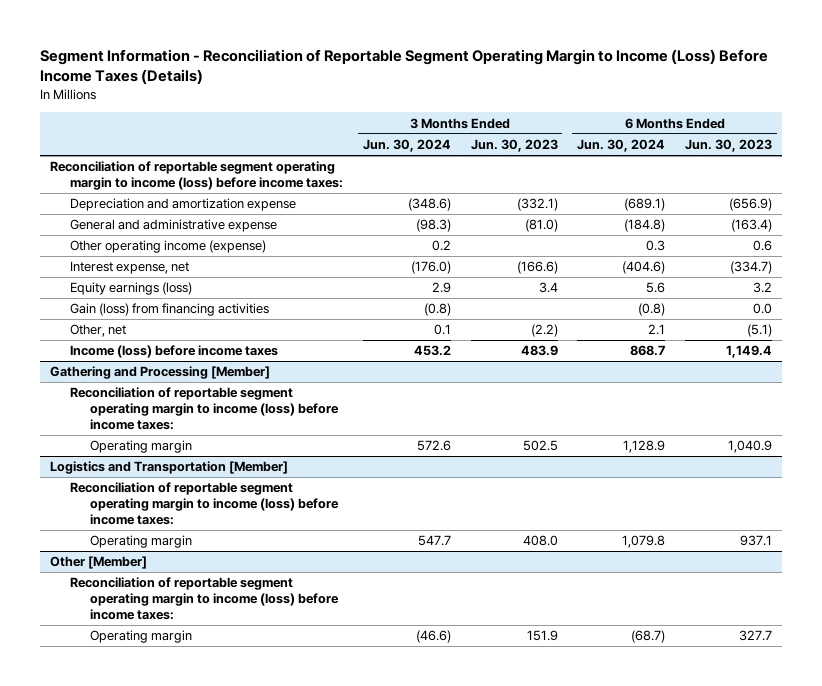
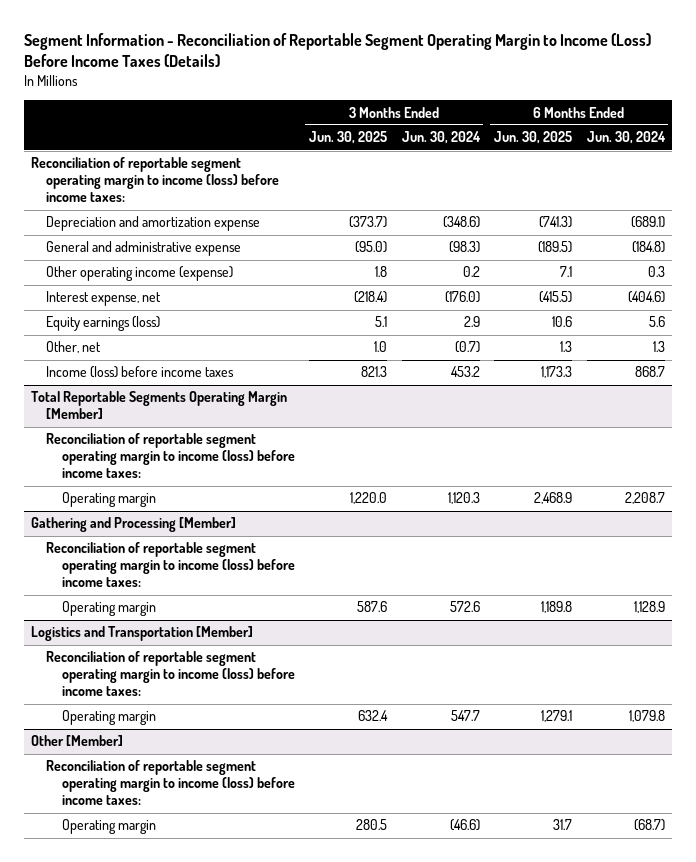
- | 3 Months Ended Jun. 30, 2024 | 3 Months Ended Jun. 30, 2023 | 6 Months Ended Jun. 30, 2024 | 6 Months Ended Jun. 30, 2023
+ | 3 Months Ended Jun. 30, 2025 | 3 Months Ended Jun. 30, 2024 | 6 Months Ended Jun. 30, 2025 | 6 Months Ended Jun. 30, 2024
- Gain (loss) from financing activities | (0.8) | | (0.8) | 0.0
- Other, net | 0.1 | (2.2) | 2.1 | (5.1)
+ Other, net | 1.0 | (0.7) | 1.3 | 1.3
+ Total Reportable Segments Operating Margin [Member]
+ Reconciliation of reportable segment operating margin to income (loss) before income taxes:
+ Operating margin | 1,220.0 | 1,120.3 | 2,468.9 | 2,208.7

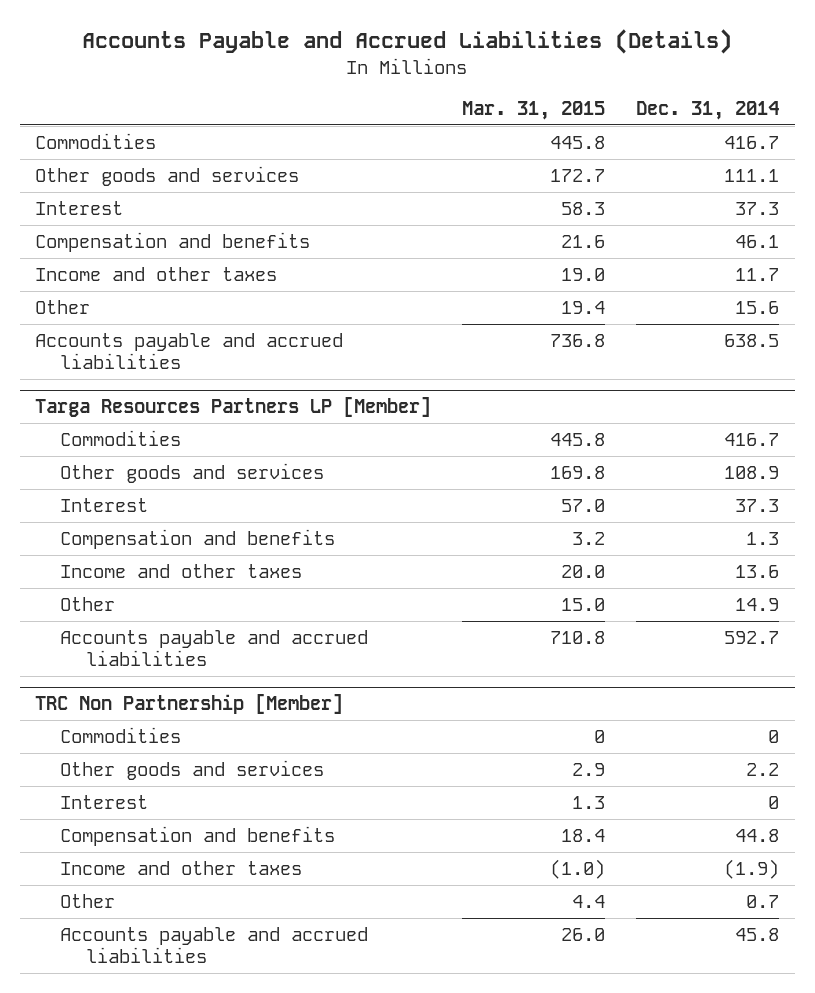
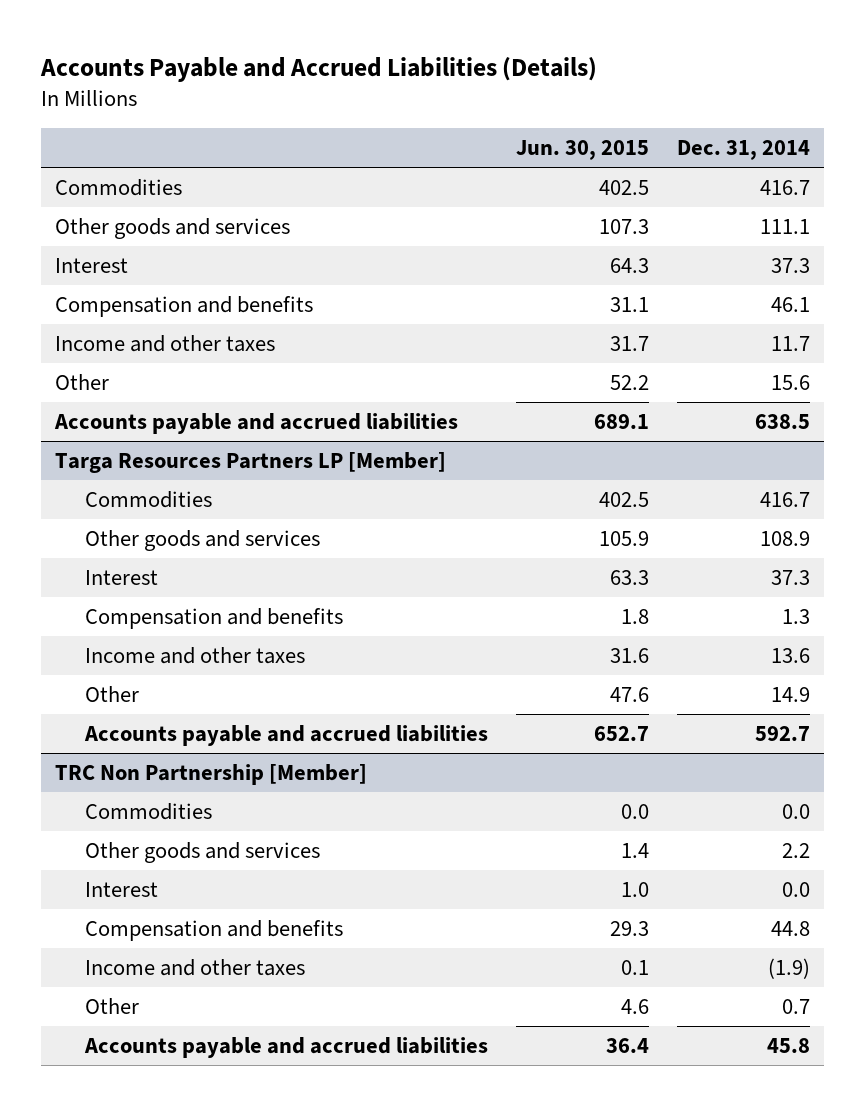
- | Mar. 31, 2015 | Dec. 31, 2014
+ | Jun. 30, 2015 | Dec. 31, 2014
@ TRC Non Partnership [Member]
- Commodities | 0 | 0
+ Commodities | 0.0 | 0.0
- Interest | 1.3 | 0
+ Interest | 1.0 | 0.0

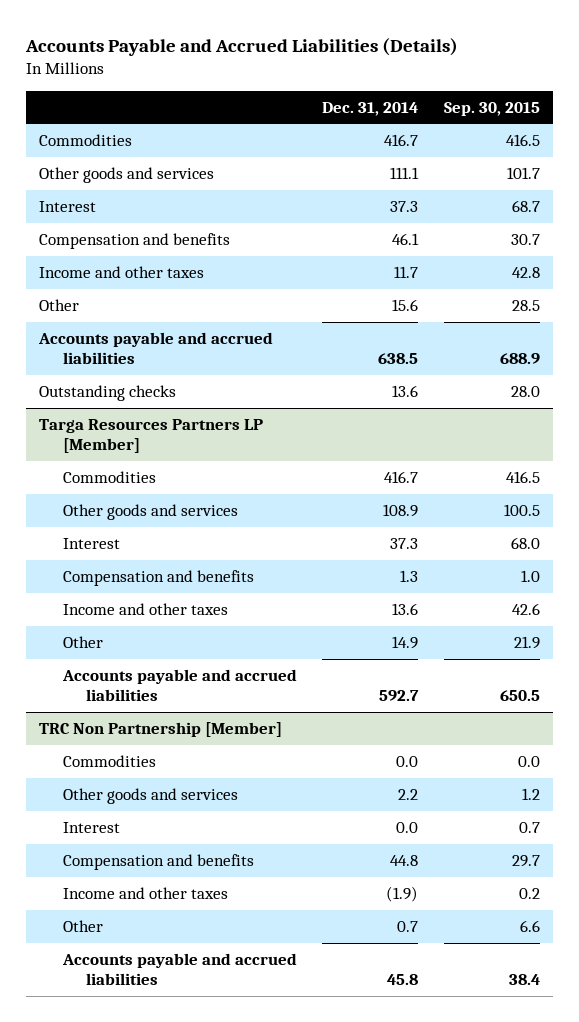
- | Jun. 30, 2015 | Dec. 31, 2014
+ | Dec. 31, 2014 | Sep. 30, 2015
+ Outstanding checks | 13.6 | 28.0

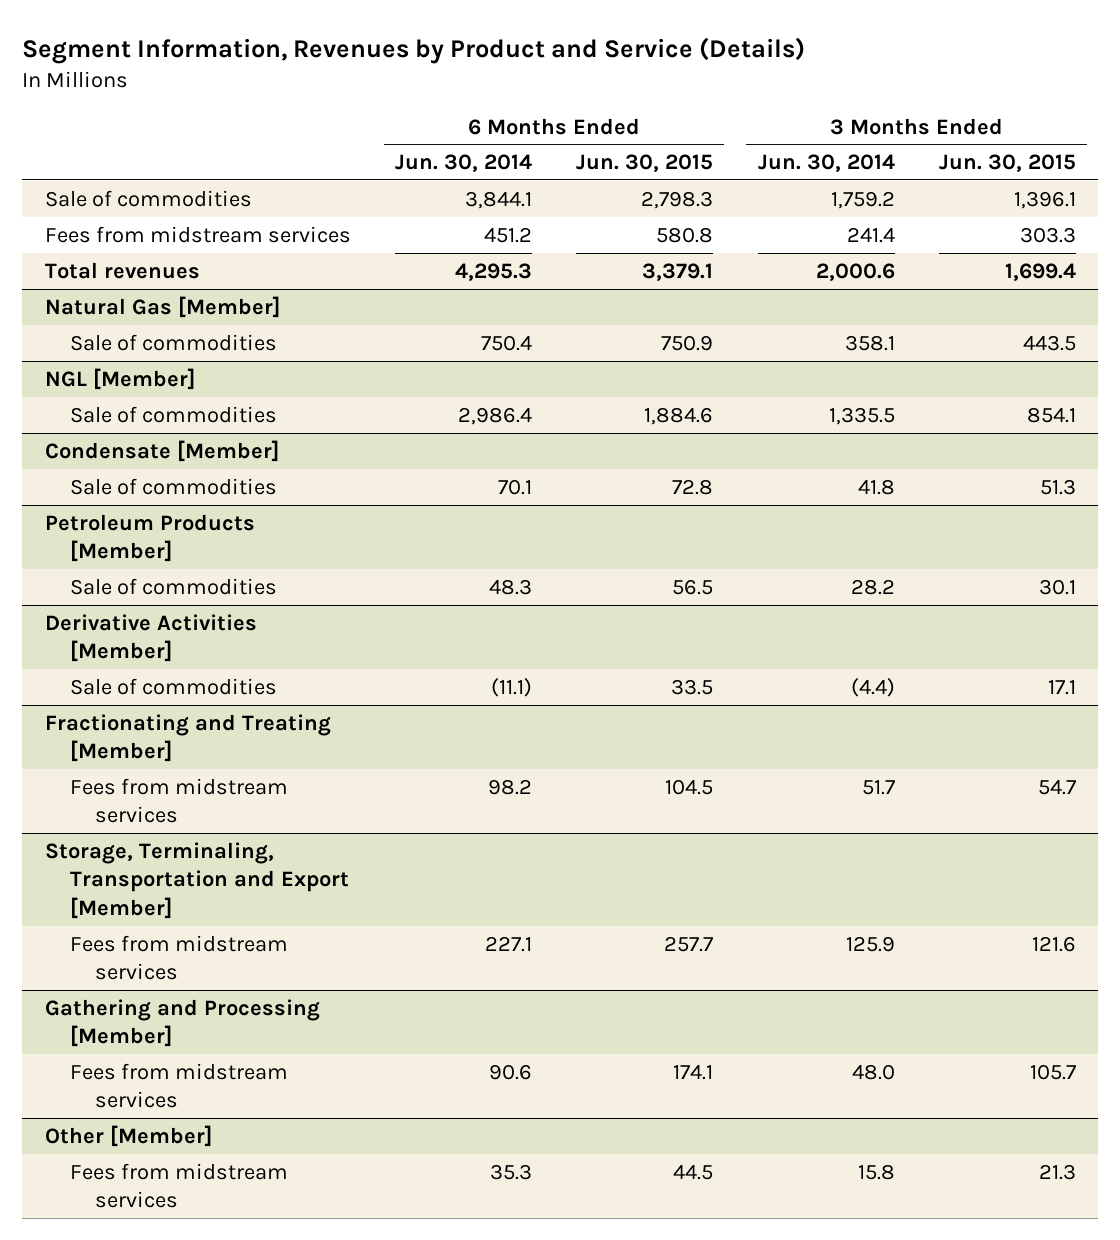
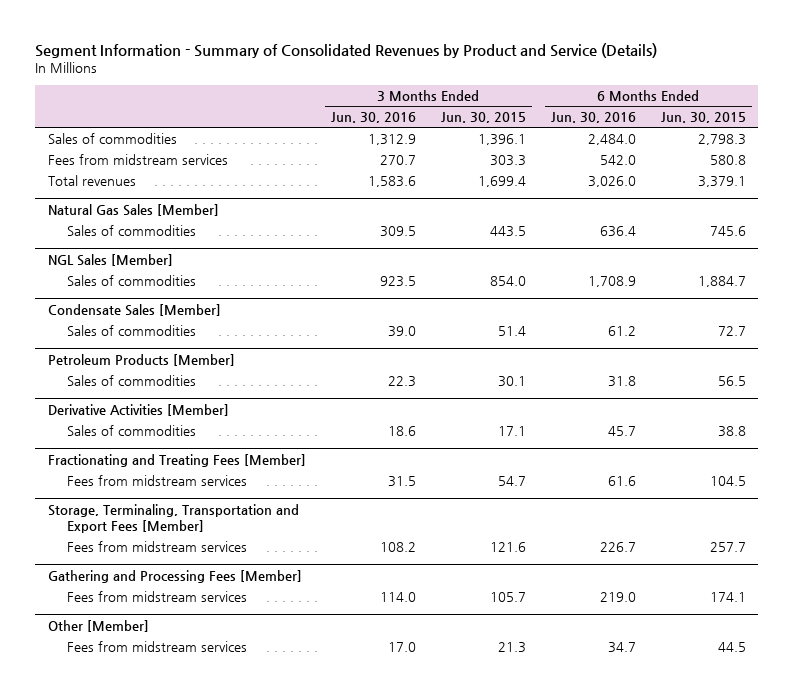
- Segment Information, Revenues by Product and Service (Details)
+ Segment Information - Summary of Consolidated Revenues by Product and Service (Details)
- | 6 Months Ended Jun. 30, 2014 | 6 Months Ended Jun. 30, 2015 | 3 Months Ended Jun. 30, 2014 | 3 Months Ended Jun. 30, 2015
+ | 3 Months Ended Jun. 30, 2016 | 3 Months Ended Jun. 30, 2015 | 6 Months Ended Jun. 30, 2016 | 6 Months Ended Jun. 30, 2015
- Sale of commodities | 3,844.1 | 2,798.3 | 1,759.2 | 1,396.1
+ Sales of commodities | 1,312.9 | 1,396.1 | 2,484.0 | 2,798.3
- Natural Gas [Member]
- Sale of commodities | 750.4 | 750.9 | 358.1 | 443.5
- NGL [Member]
- Sale of commodities | 2,986.4 | 1,884.6 | 1,335.5 | 854.1
- Condensate [Member]
- Sale of commodities | 70.1 | 72.8 | 41.8 | 51.3
+ Natural Gas Sales [Member]
+ Sales of commodities | 309.5 | 443.5 | 636.4 | 745.6
+ NGL Sales [Member]
+ Sales of commodities | 923.5 | 854.0 | 1,708.9 | 1,884.7
+ Condensate Sales [Member]
+ Sales of commodities | 39.0 | 51.4 | 61.2 | 72.7
@ Petroleum Products [Member]
- Sale of commodities | 48.3 | 56.5 | 28.2 | 30.1
+ Sales of commodities | 22.3 | 30.1 | 31.8 | 56.5
@ Derivative Activities [Member]
- Sale of commodities | (11.1) | 33.5 | (4.4) | 17.1
- Fractionating and Treating [Member]
@ Derivative Activities [Member]
+ Sales of commodities | 18.6 | 17.1 | 45.7 | 38.8
+ Fractionating and Treating Fees [Member]
- Storage, Terminaling, Transportation and Export [Member]
+ Storage, Terminaling, Transportation and Export Fees [Member]
- Gathering and Processing [Member]
+ Gathering and Processing Fees [Member]

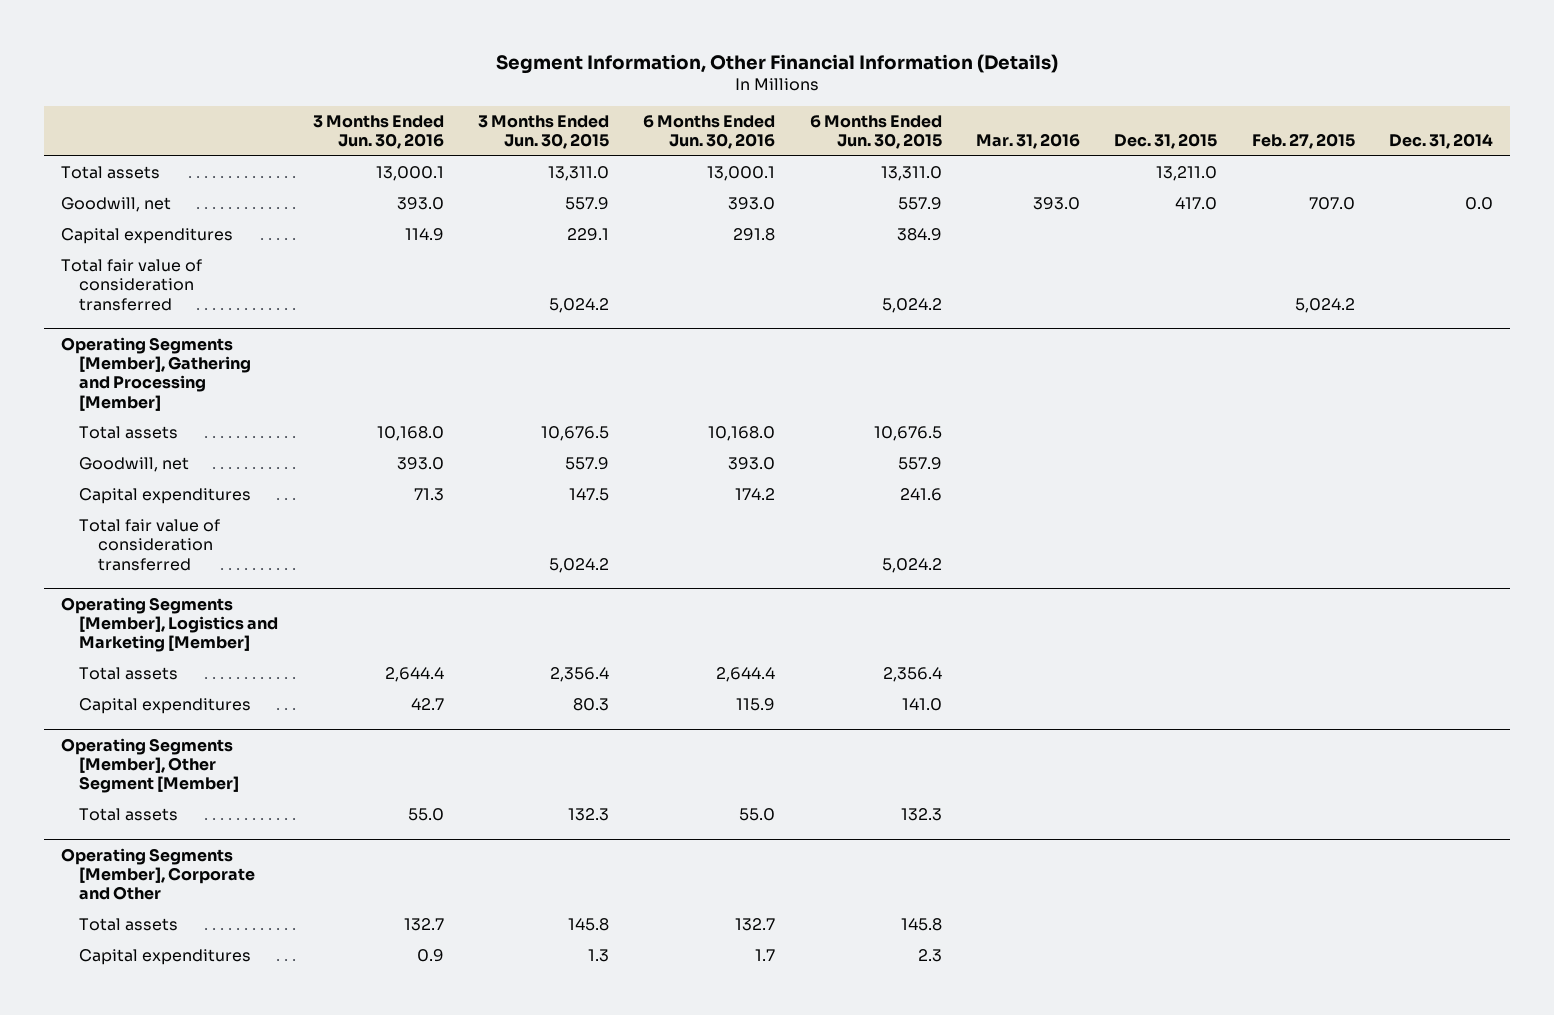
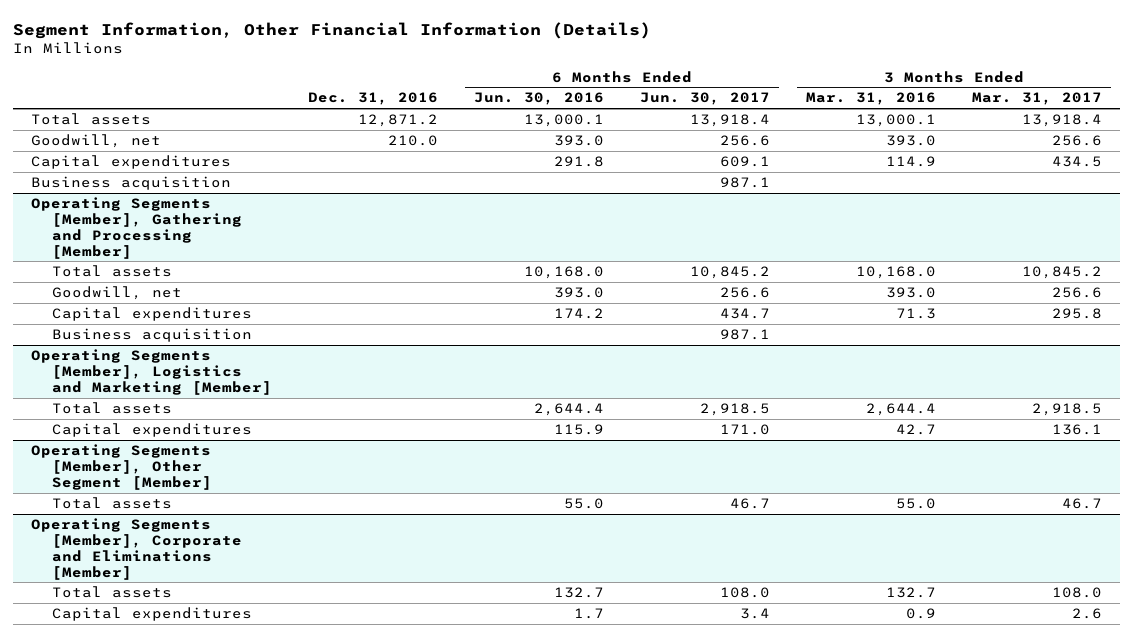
- | 3 Months Ended Jun. 30, 2016 | 3 Months Ended Jun. 30, 2015 | 6 Months Ended Jun. 30, 2016 | 6 Months Ended Jun. 30, 2015 | Mar. 31, 2016 | Dec. 31, 2015 | Feb. 27, 2015 | Dec. 31, 2014
+ | Dec. 31, 2016 | 6 Months Ended Jun. 30, 2016 | 6 Months Ended Jun. 30, 2017 | 3 Months Ended Mar. 31, 2016 | 3 Months Ended Mar. 31, 2017
- Total fair value of consideration transferred | | 5,024.2 | | 5,024.2 | | | 5,024.2 |
+ Business acquisition | | | 987.1 | |
@ Operating Segments [Member], Gathering and Processing [Member]
- Total fair value of consideration transferred | | 5,024.2 | | 5,024.2 | | | |
+ Business acquisition | | | 987.1 | |
- Operating Segments [Member], Corporate and Other
+ Operating Segments [Member], Corporate and Eliminations [Member]

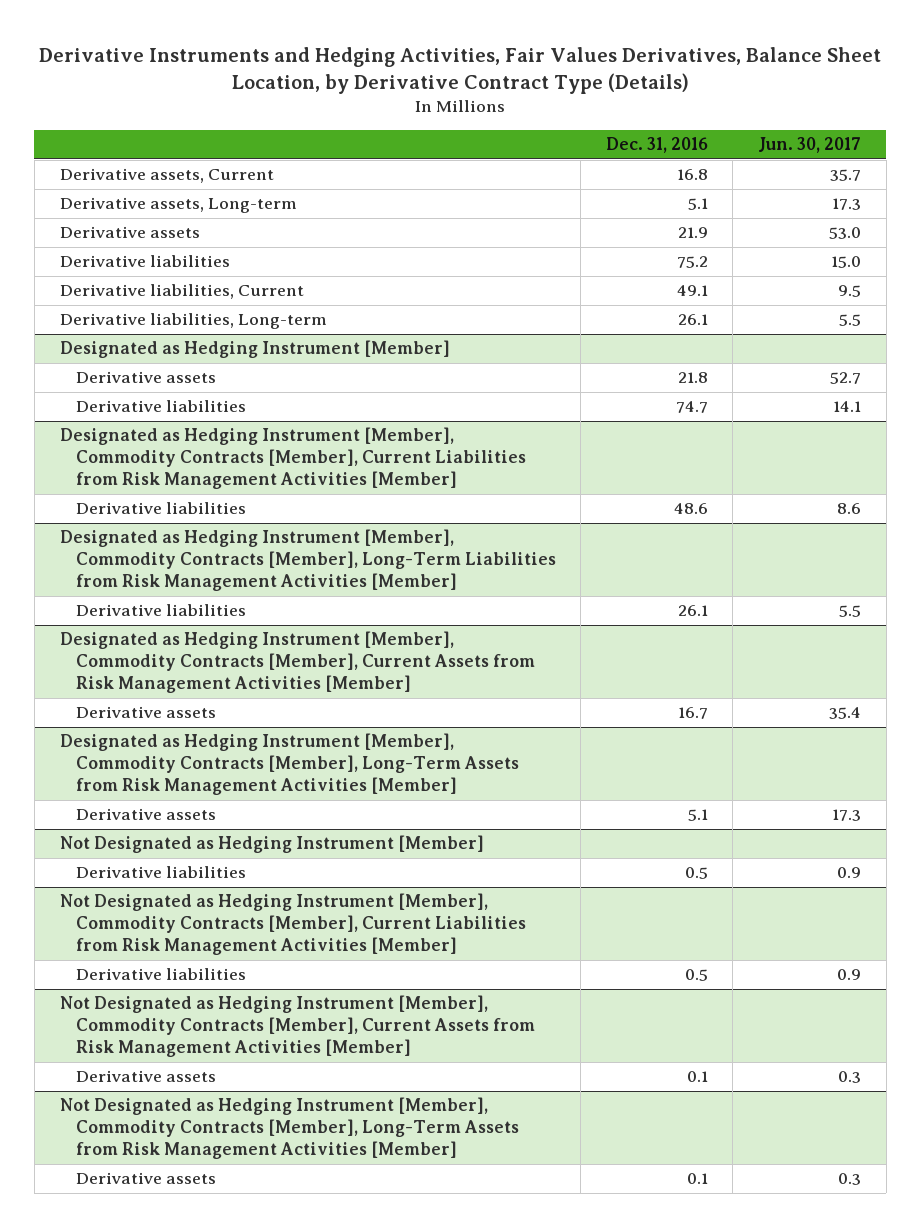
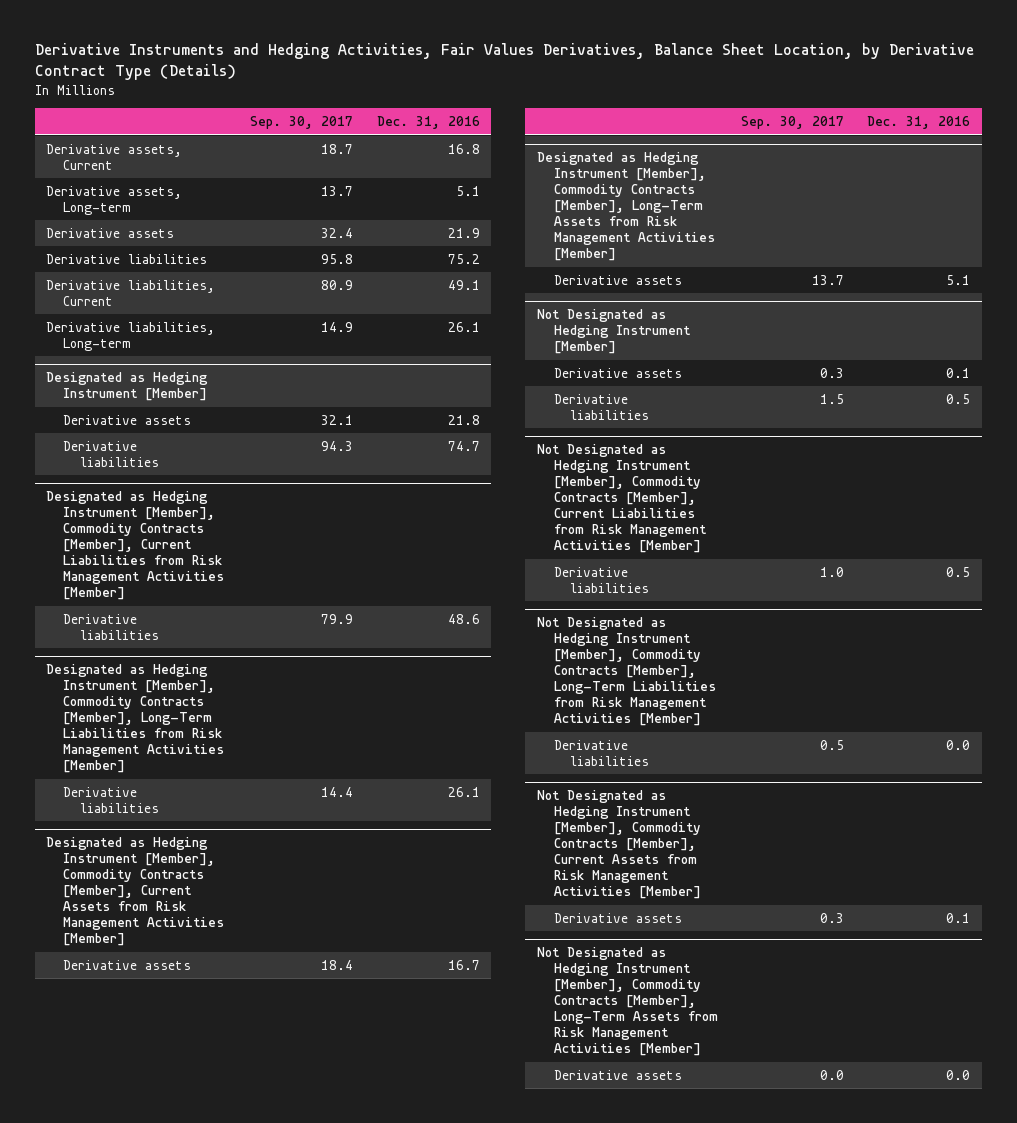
- | Dec. 31, 2016 | Jun. 30, 2017
+ | Sep. 30, 2017 | Dec. 31, 2016
@ Not Designated as Hedging Instrument [Member]
+ Derivative assets | 0.3 | 0.1
+ Not Designated as Hedging Instrument [Member], Commodity Contracts [Member], Long-Term Liabilities from Risk Management Activities [Member]
+ Derivative liabilities | 0.5 | 0.0
@ Not Designated as Hedging Instrument [Member], Commodity Contracts [Member], Long-Term Assets from Risk Management Activities [Member]
- Derivative assets | 0.1 | 0.3
+ Derivative assets | 0.0 | 0.0

